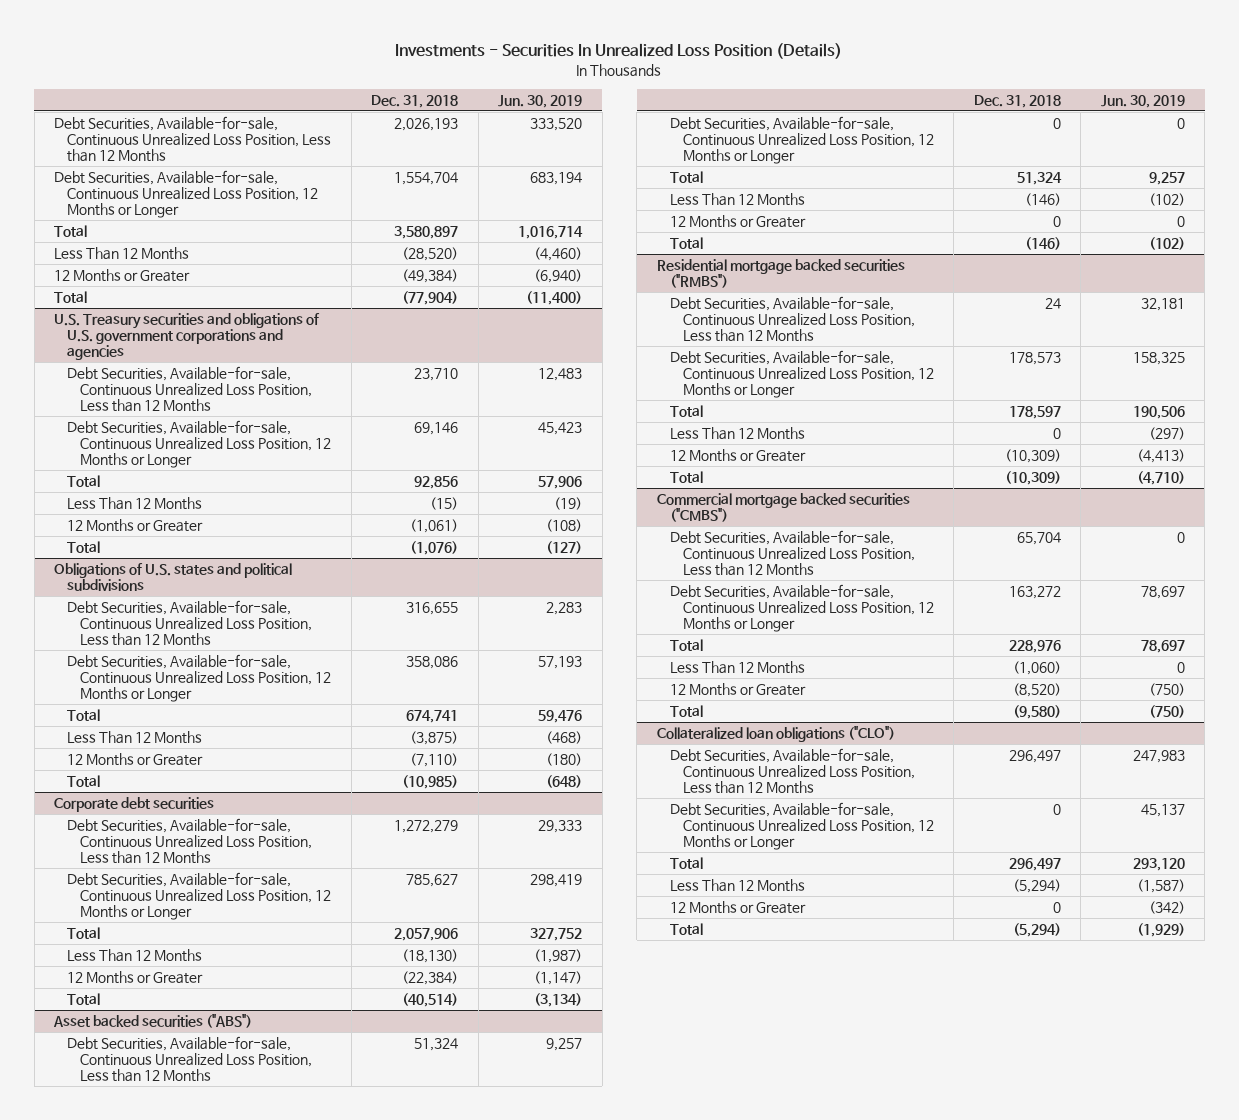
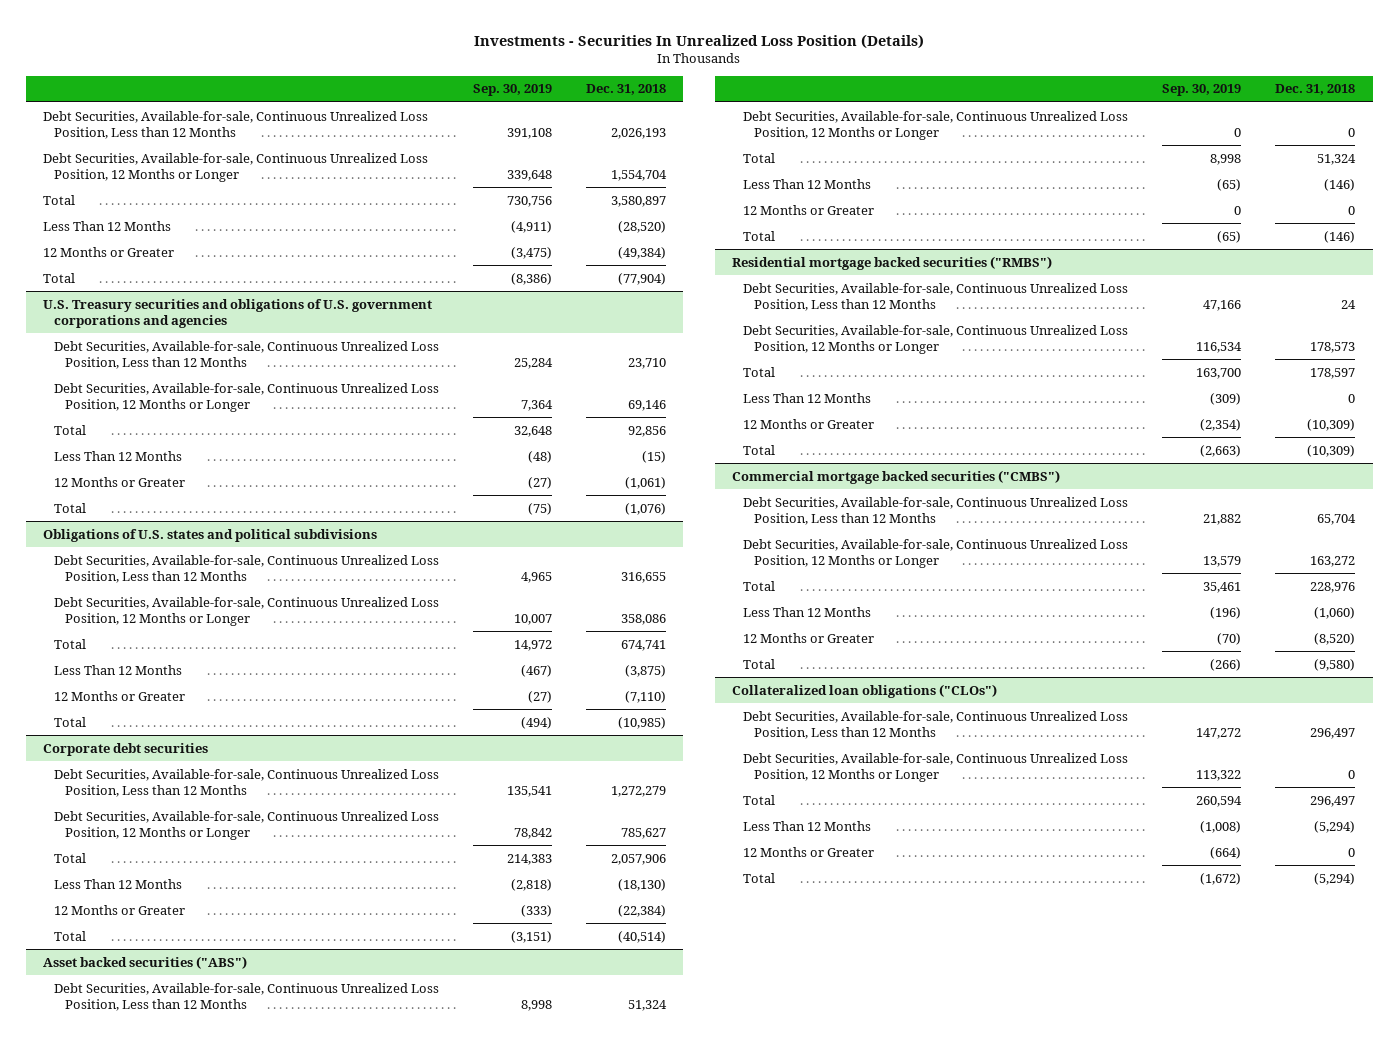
- | Dec. 31, 2018 | Jun. 30, 2019
+ | Sep. 30, 2019 | Dec. 31, 2018
- Collateralized loan obligations ("CLO")
+ Collateralized loan obligations ("CLOs")

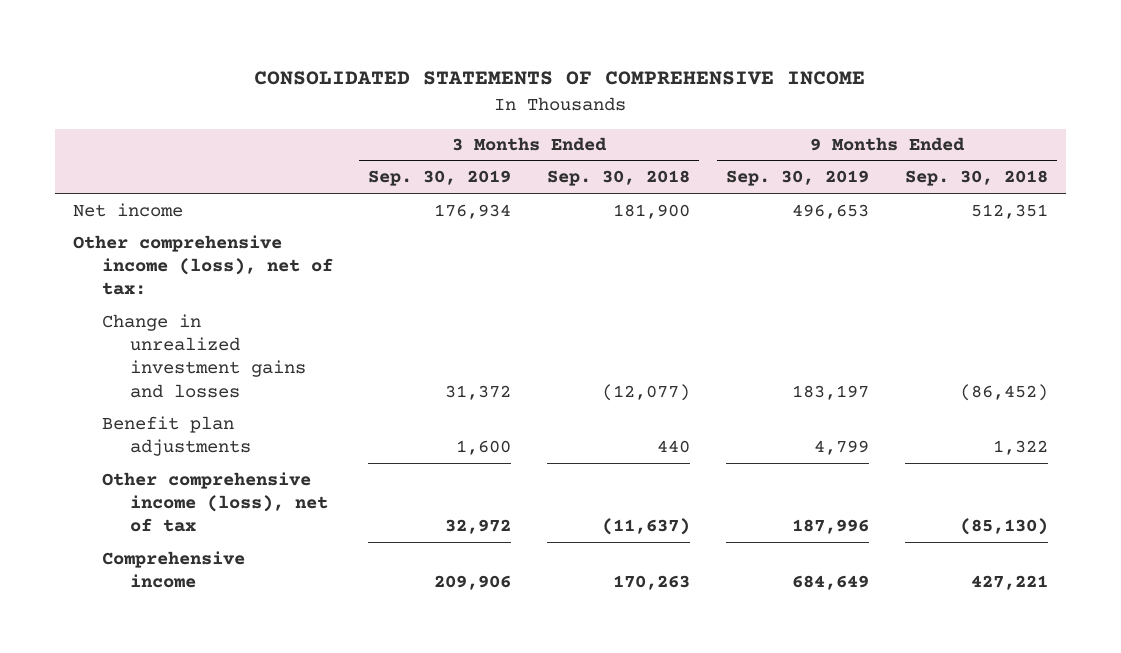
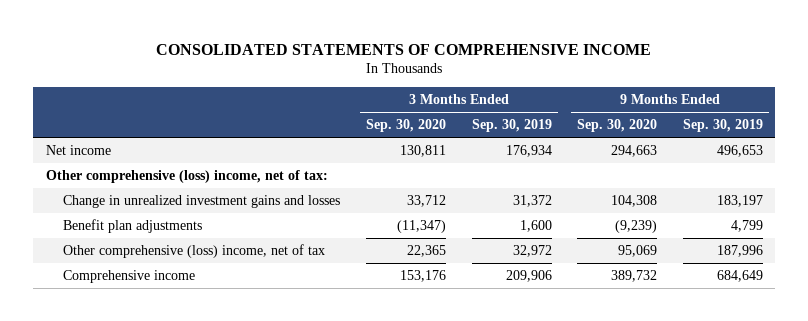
- | 3 Months Ended Sep. 30, 2019 | 3 Months Ended Sep. 30, 2018 | 9 Months Ended Sep. 30, 2019 | 9 Months Ended Sep. 30, 2018
+ | 3 Months Ended Sep. 30, 2020 | 3 Months Ended Sep. 30, 2019 | 9 Months Ended Sep. 30, 2020 | 9 Months Ended Sep. 30, 2019
- Other comprehensive income (loss), net of tax:
+ Other comprehensive (loss) income, net of tax:
- Other comprehensive income (loss), net of tax | 32,972 | (11,637) | 187,996 | (85,130)
+ Other comprehensive (loss) income, net of tax | 22,365 | 32,972 | 95,069 | 187,996

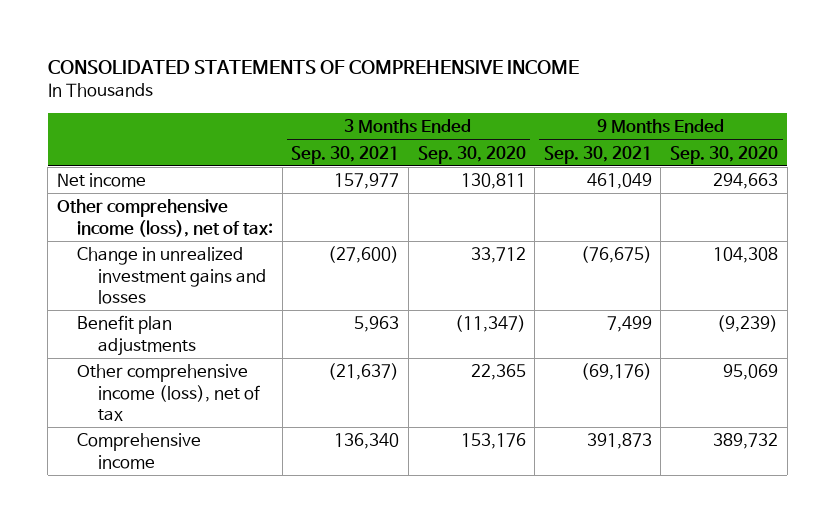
- | 3 Months Ended Sep. 30, 2020 | 3 Months Ended Sep. 30, 2019 | 9 Months Ended Sep. 30, 2020 | 9 Months Ended Sep. 30, 2019
+ | 3 Months Ended Sep. 30, 2021 | 3 Months Ended Sep. 30, 2020 | 9 Months Ended Sep. 30, 2021 | 9 Months Ended Sep. 30, 2020
- Other comprehensive (loss) income, net of tax:
+ Other comprehensive income (loss), net of tax:
- Other comprehensive (loss) income, net of tax | 22,365 | 32,972 | 95,069 | 187,996
+ Other comprehensive income (loss), net of tax | (21,637) | 22,365 | (69,176) | 95,069

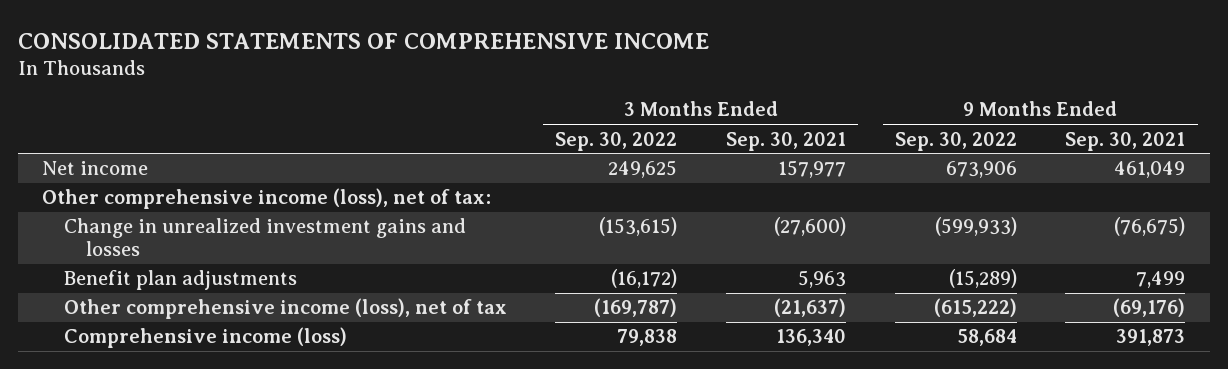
- | 3 Months Ended Sep. 30, 2021 | 3 Months Ended Sep. 30, 2020 | 9 Months Ended Sep. 30, 2021 | 9 Months Ended Sep. 30, 2020
+ | 3 Months Ended Sep. 30, 2022 | 3 Months Ended Sep. 30, 2021 | 9 Months Ended Sep. 30, 2022 | 9 Months Ended Sep. 30, 2021
- Comprehensive income | 136,340 | 153,176 | 391,873 | 389,732
+ Comprehensive income (loss) | 79,838 | 136,340 | 58,684 | 391,873

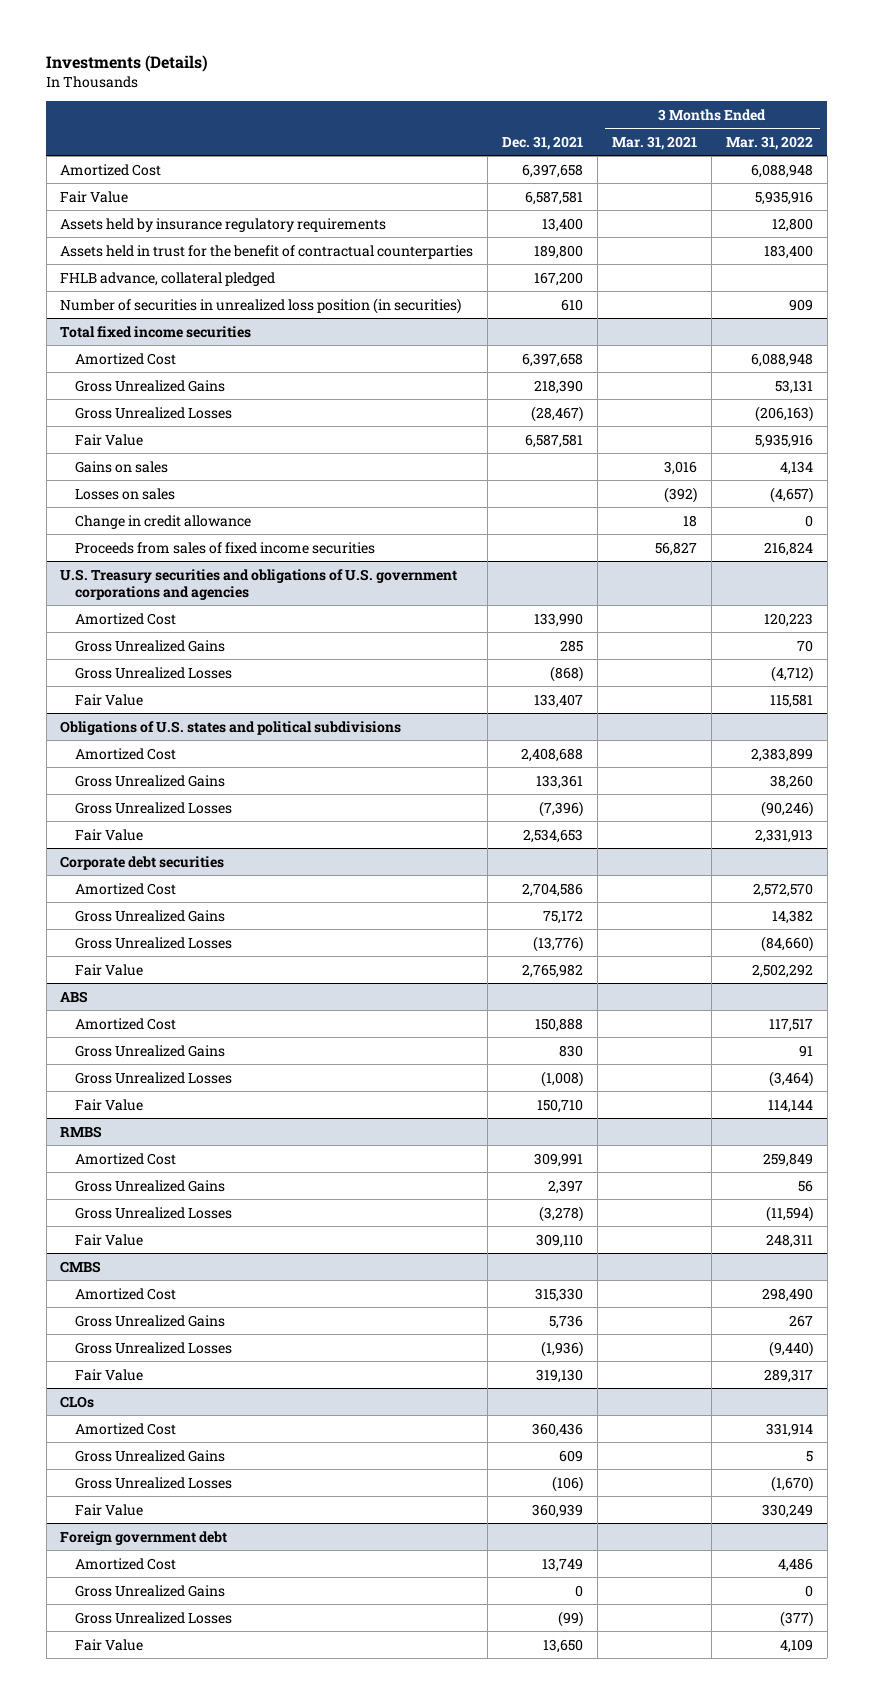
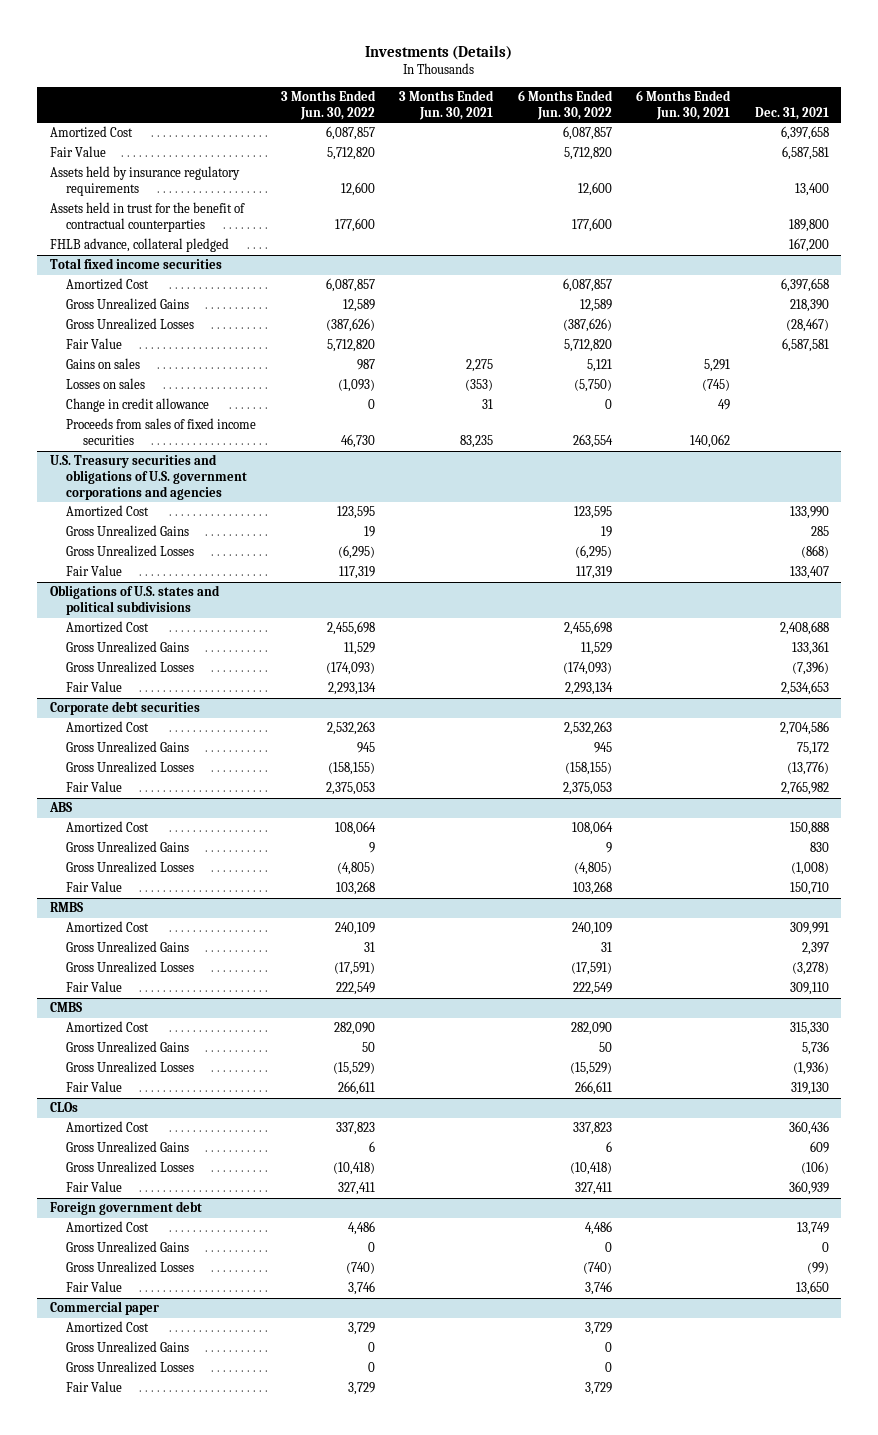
- | Dec. 31, 2021 | 3 Months Ended Mar. 31, 2021 | 3 Months Ended Mar. 31, 2022
+ | 3 Months Ended Jun. 30, 2022 | 3 Months Ended Jun. 30, 2021 | 6 Months Ended Jun. 30, 2022 | 6 Months Ended Jun. 30, 2021 | Dec. 31, 2021
- Number of securities in unrealized loss position (in securities) | 610 | | 909
+ Commercial paper
+ Amortized Cost | 3,729 | | 3,729 | |
+ Gross Unrealized Gains | 0 | | 0 | |
+ Gross Unrealized Losses | 0 | | 0 | |
+ Fair Value | 3,729 | | 3,729 | |

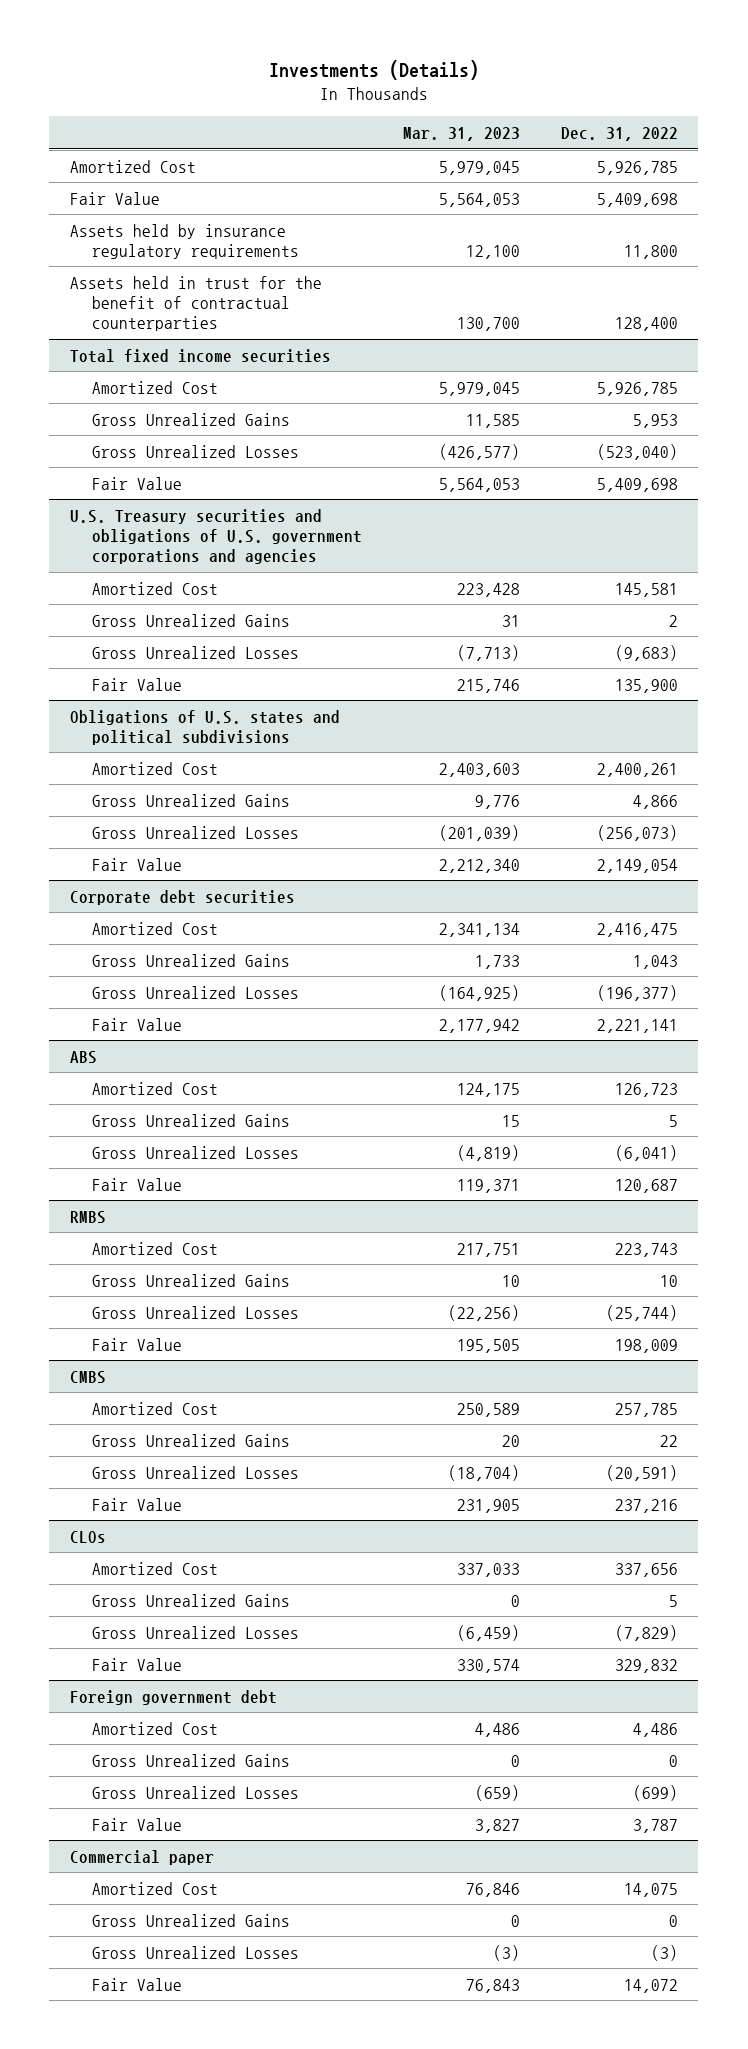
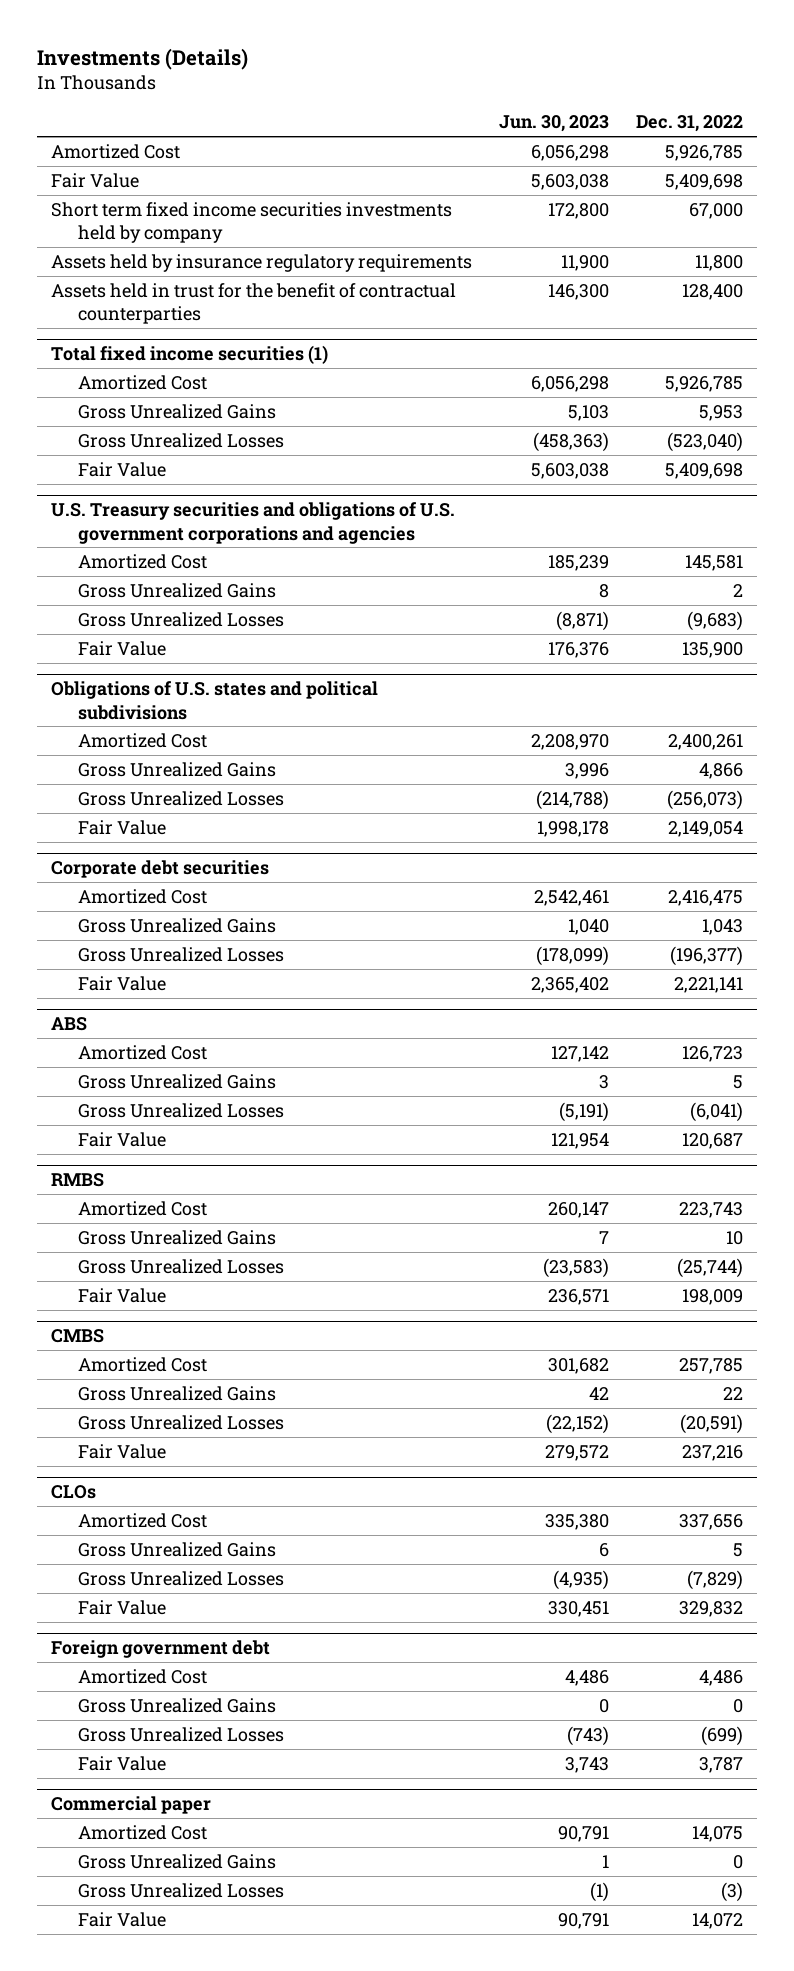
- | Mar. 31, 2023 | Dec. 31, 2022
+ | Jun. 30, 2023 | Dec. 31, 2022
+ Short term fixed income securities investments held by company | 172,800 | 67,000
- Total fixed income securities
+ Total fixed income securities (1)

